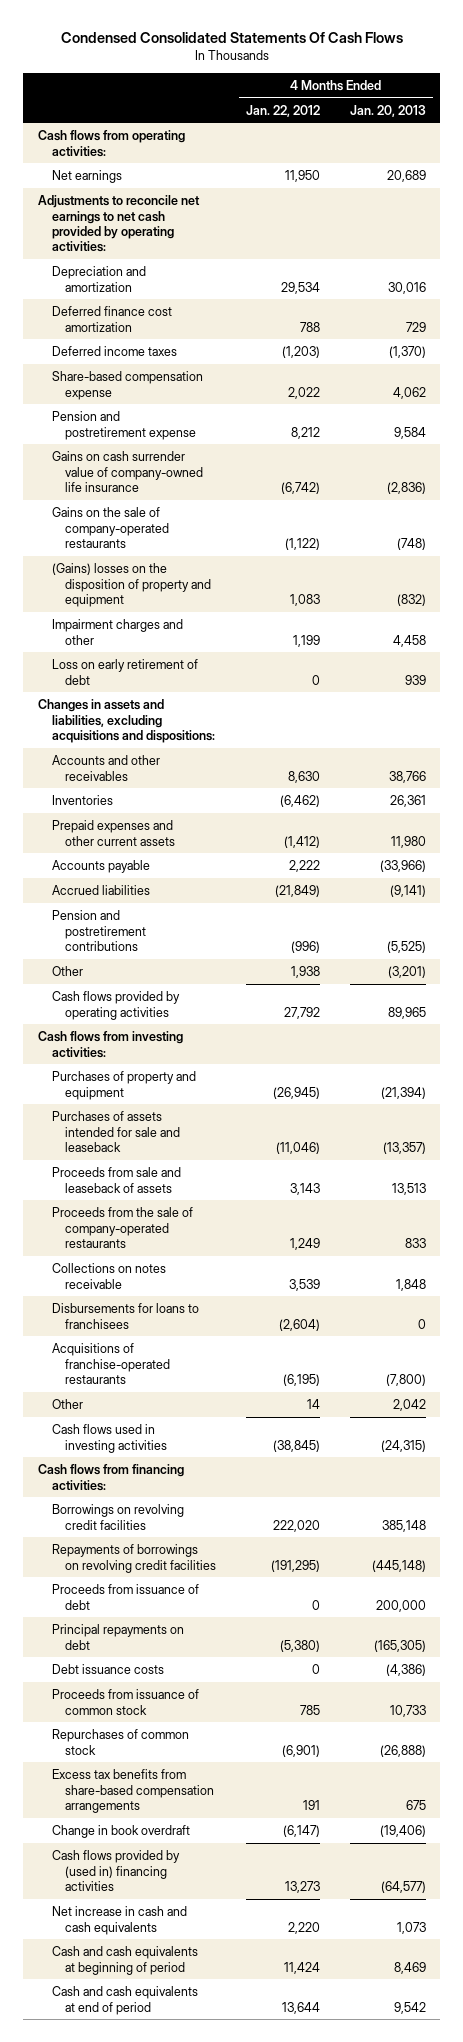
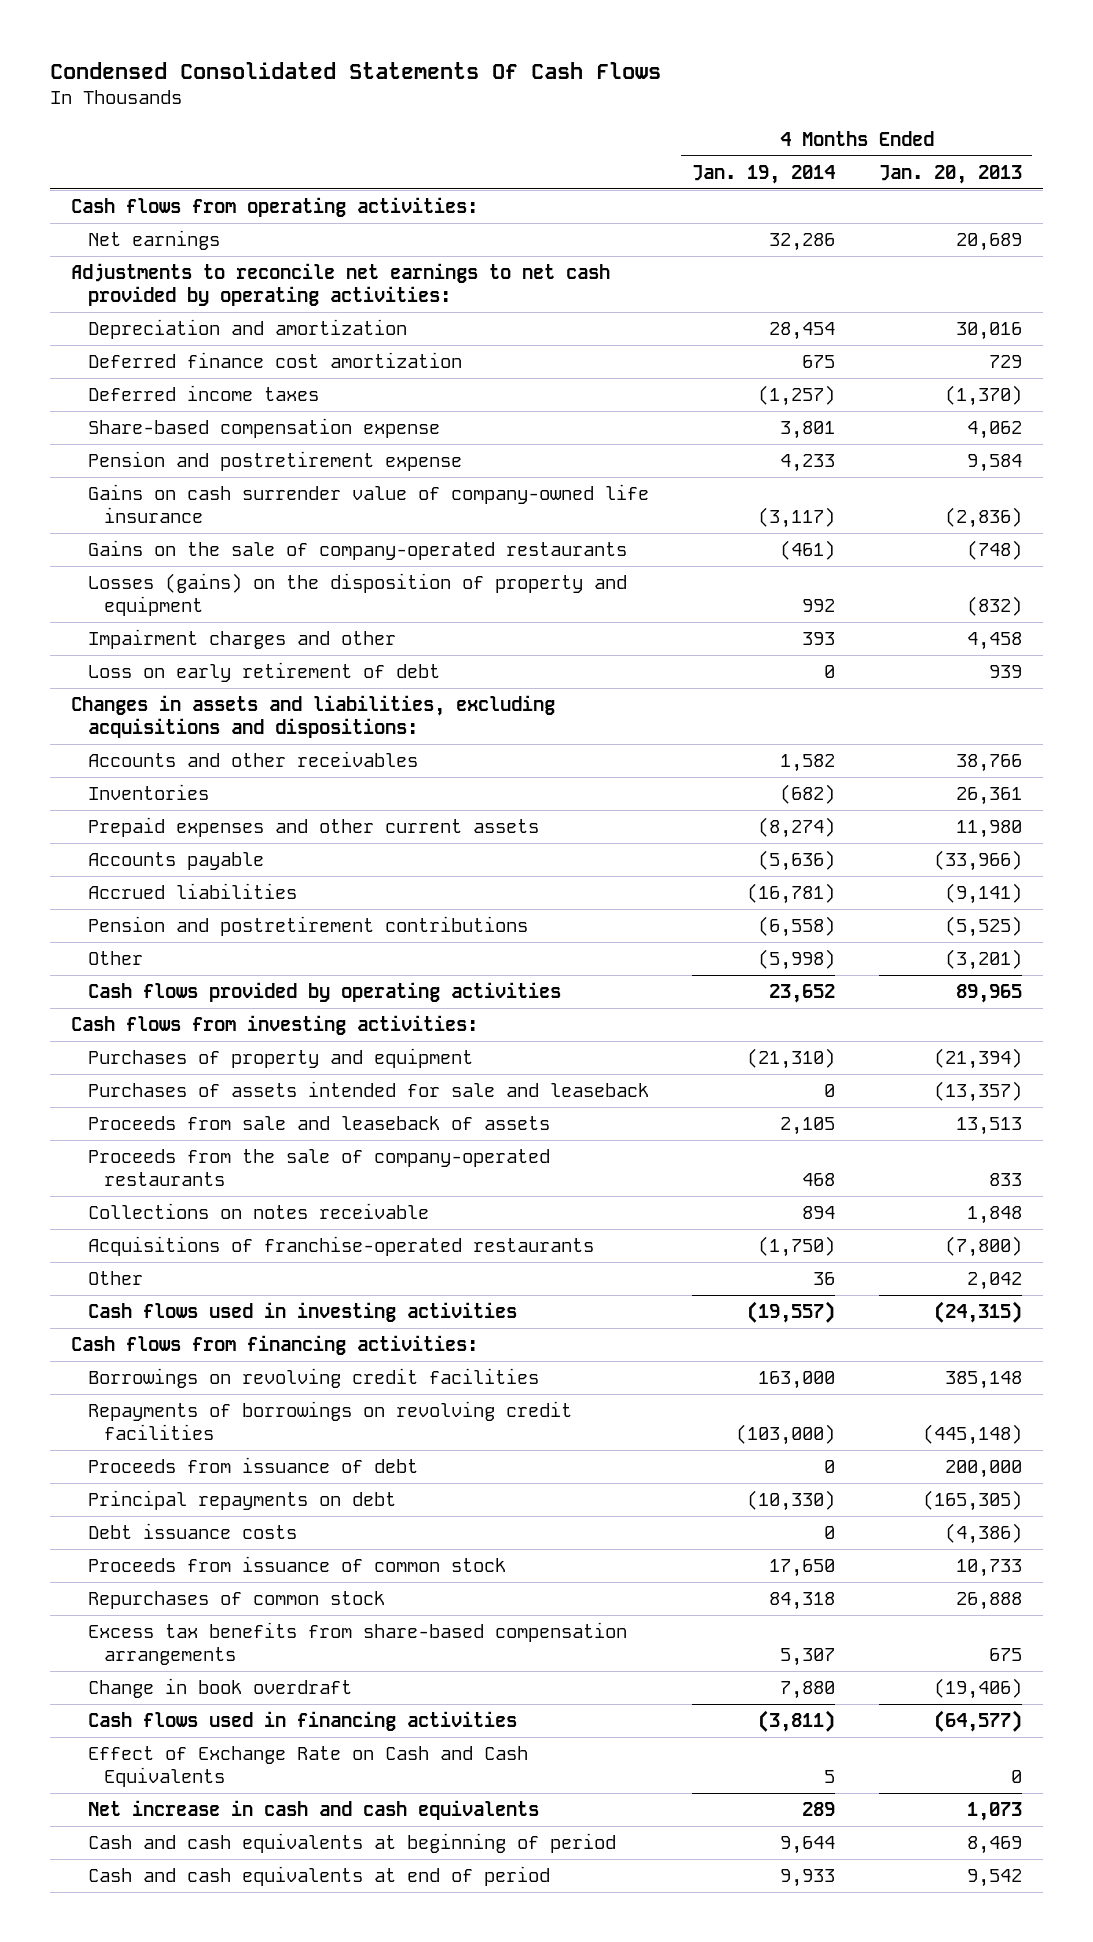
- | 4 Months Ended Jan. 22, 2012 | 4 Months Ended Jan. 20, 2013
+ | 4 Months Ended Jan. 19, 2014 | 4 Months Ended Jan. 20, 2013
- (Gains) losses on the disposition of property and equipment | 1,083 | (832)
+ Losses (gains) on the disposition of property and equipment | 992 | (832)
- Disbursements for loans to franchisees | (2,604) | 0
- Repurchases of common stock | (6,901) | (26,888)
+ Repurchases of common stock | 84,318 | 26,888
- Cash flows provided by (used in) financing activities | 13,273 | (64,577)
+ Cash flows used in financing activities | (3,811) | (64,577)
+ Effect of Exchange Rate on Cash and Cash Equivalents | 5 | 0

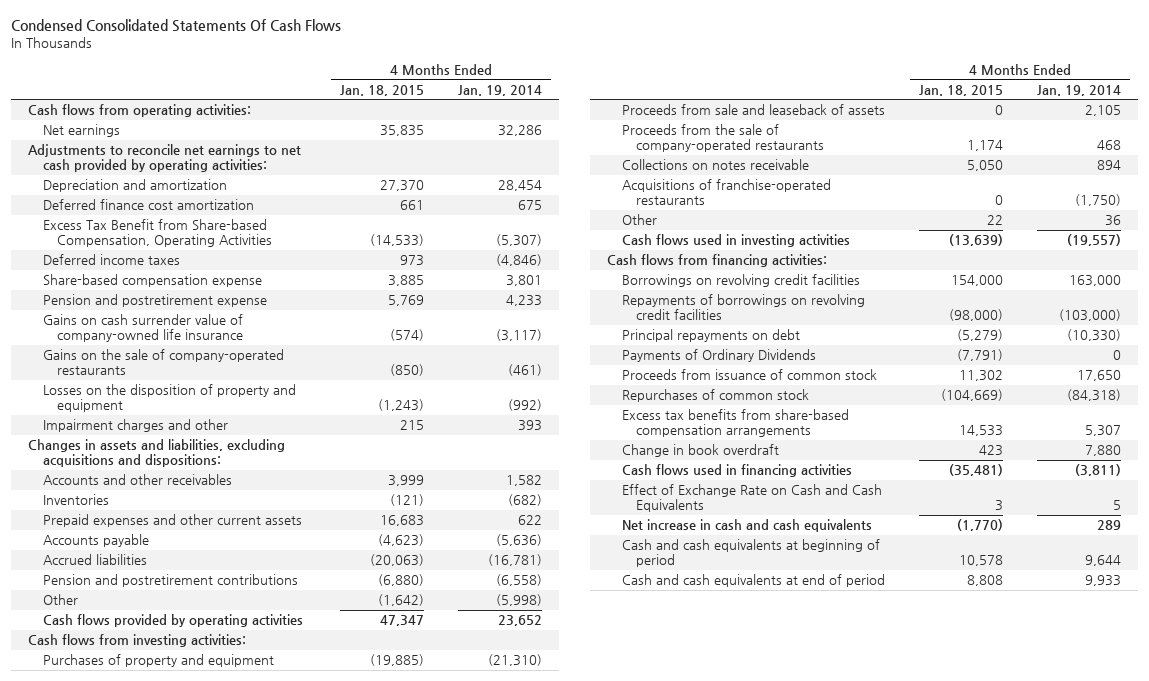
- | 4 Months Ended Jan. 19, 2014 | 4 Months Ended Jan. 20, 2013
+ | 4 Months Ended Jan. 18, 2015 | 4 Months Ended Jan. 19, 2014
- Deferred income taxes | (1,257) | (1,370)
+ Excess Tax Benefit from Share-based Compensation, Operating Activities | (14,533) | (5,307)
+ Deferred income taxes | 973 | (4,846)
- Losses (gains) on the disposition of property and equipment | 992 | (832)
+ Losses on the disposition of property and equipment | (1,243) | (992)
- Loss on early retirement of debt | 0 | 939
- Prepaid expenses and other current assets | (8,274) | 11,980
+ Prepaid expenses and other current assets | 16,683 | 622
- Purchases of assets intended for sale and leaseback | 0 | (13,357)
- Proceeds from issuance of debt | 0 | 200,000
- Debt issuance costs | 0 | (4,386)
+ Payments of Ordinary Dividends | (7,791) | 0
- Repurchases of common stock | 84,318 | 26,888
+ Repurchases of common stock | (104,669) | (84,318)

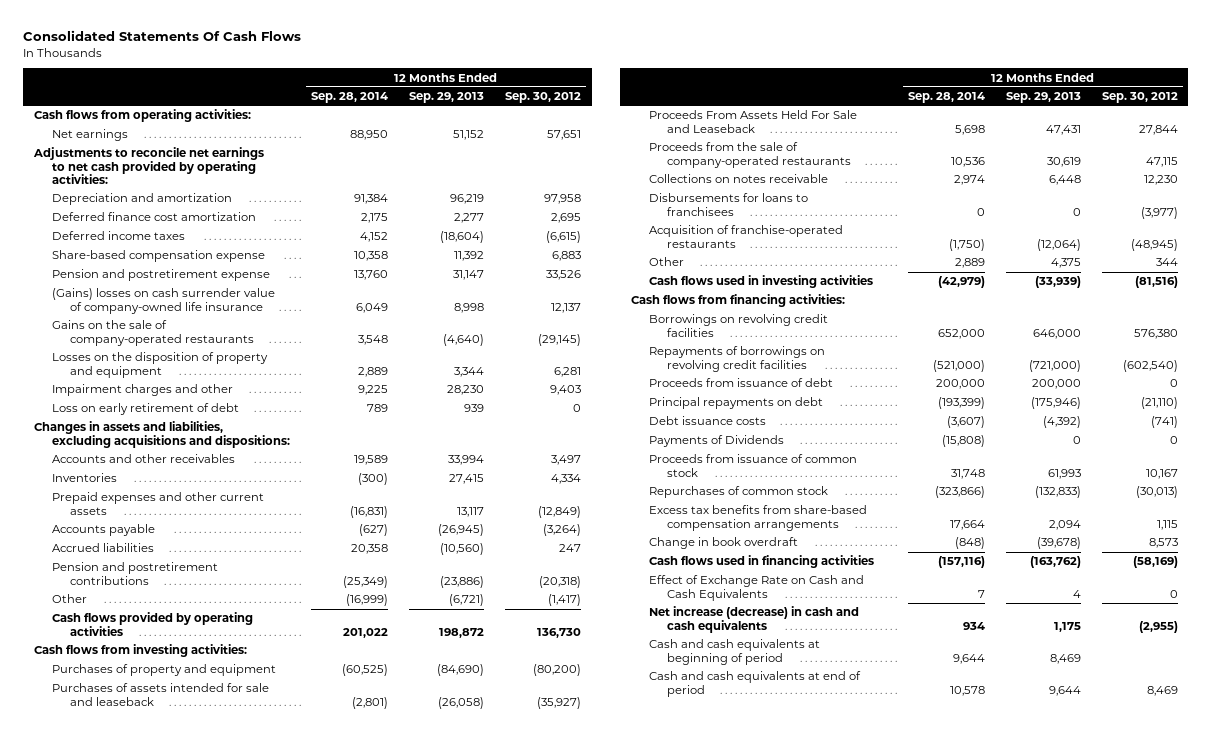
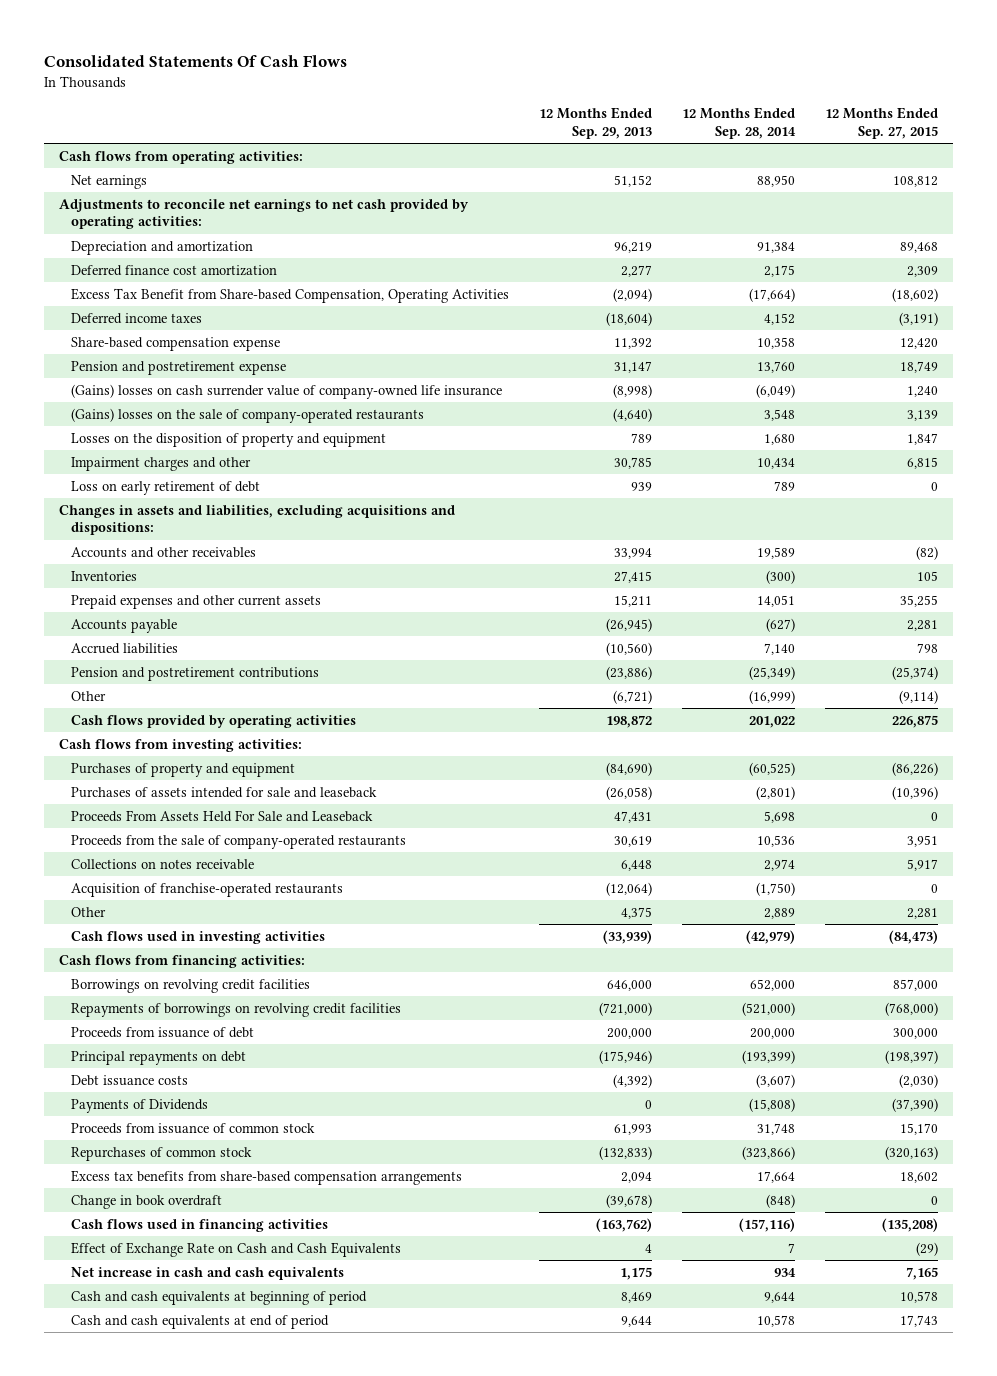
- | 12 Months Ended Sep. 28, 2014 | 12 Months Ended Sep. 29, 2013 | 12 Months Ended Sep. 30, 2012
+ | 12 Months Ended Sep. 29, 2013 | 12 Months Ended Sep. 28, 2014 | 12 Months Ended Sep. 27, 2015
+ Excess Tax Benefit from Share-based Compensation, Operating Activities | (2,094) | (17,664) | (18,602)
- (Gains) losses on cash surrender value of company-owned life insurance | 6,049 | 8,998 | 12,137
- Gains on the sale of company-operated restaurants | 3,548 | (4,640) | (29,145)
- Losses on the disposition of property and equipment | 2,889 | 3,344 | 6,281
- Impairment charges and other | 9,225 | 28,230 | 9,403
+ (Gains) losses on cash surrender value of company-owned life insurance | (8,998) | (6,049) | 1,240
+ (Gains) losses on the sale of company-operated restaurants | (4,640) | 3,548 | 3,139
+ Losses on the disposition of property and equipment | 789 | 1,680 | 1,847
+ Impairment charges and other | 30,785 | 10,434 | 6,815
- Prepaid expenses and other current assets | (16,831) | 13,117 | (12,849)
+ Prepaid expenses and other current assets | 15,211 | 14,051 | 35,255
- Accrued liabilities | 20,358 | (10,560) | 247
+ Accrued liabilities | (10,560) | 7,140 | 798
- Disbursements for loans to franchisees | 0 | 0 | (3,977)
- Net increase (decrease) in cash and cash equivalents | 934 | 1,175 | (2,955)
+ Net increase in cash and cash equivalents | 1,175 | 934 | 7,165

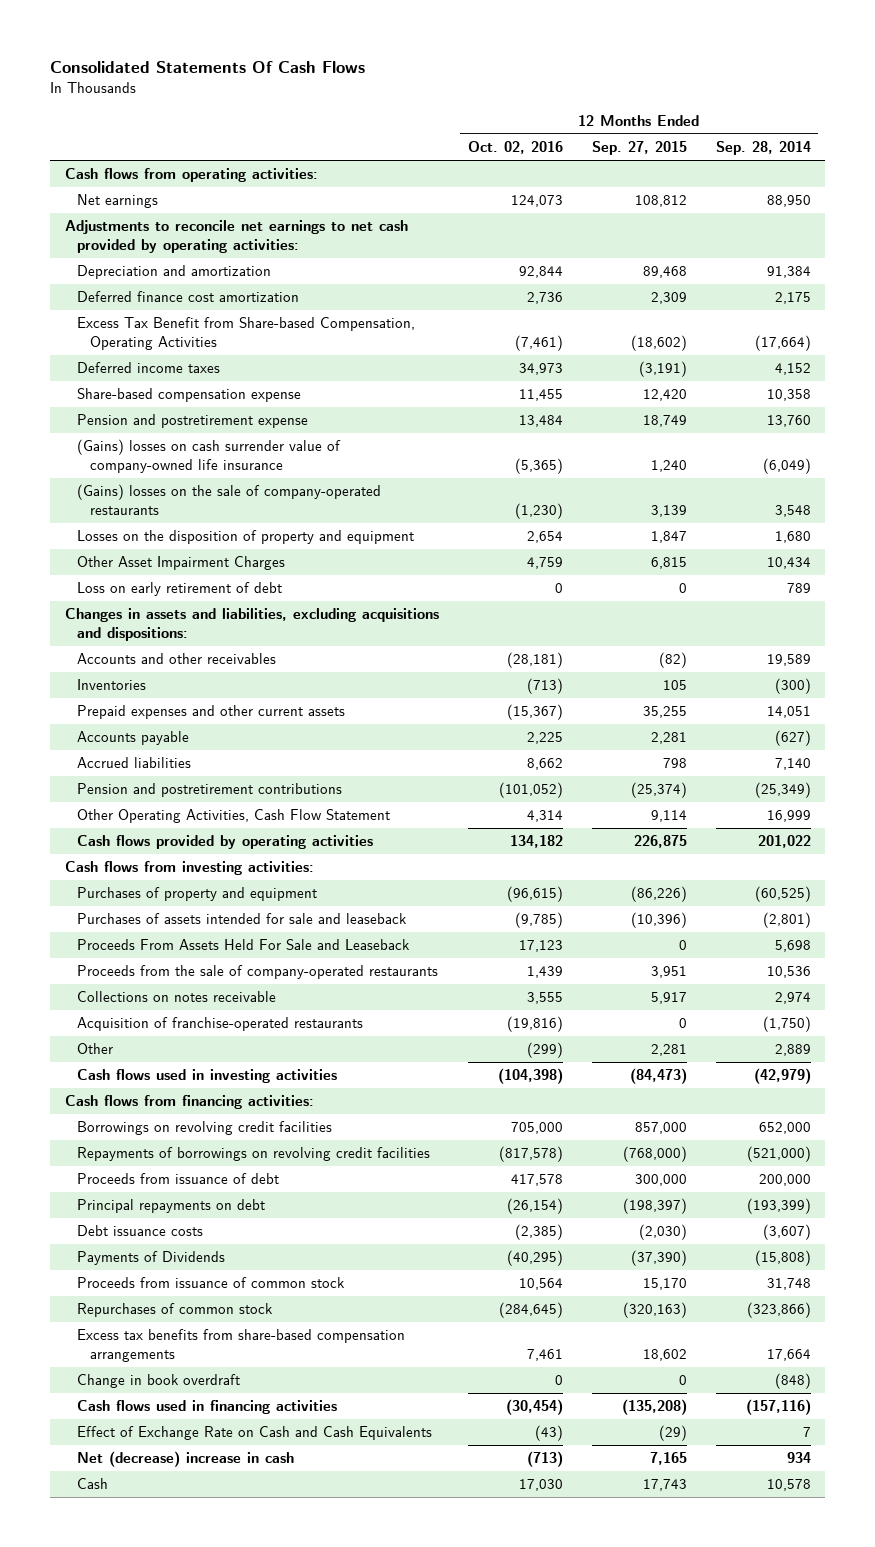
- | 12 Months Ended Sep. 29, 2013 | 12 Months Ended Sep. 28, 2014 | 12 Months Ended Sep. 27, 2015
+ | 12 Months Ended Oct. 02, 2016 | 12 Months Ended Sep. 27, 2015 | 12 Months Ended Sep. 28, 2014
- Impairment charges and other | 30,785 | 10,434 | 6,815
+ Other Asset Impairment Charges | 4,759 | 6,815 | 10,434
- Other | (6,721) | (16,999) | (9,114)
+ Other Operating Activities, Cash Flow Statement | 4,314 | 9,114 | 16,999
- Net increase in cash and cash equivalents | 1,175 | 934 | 7,165
- Cash and cash equivalents at beginning of period | 8,469 | 9,644 | 10,578
- Cash and cash equivalents at end of period | 9,644 | 10,578 | 17,743
+ Net (decrease) increase in cash | (713) | 7,165 | 934
+ Cash | 17,030 | 17,743 | 10,578

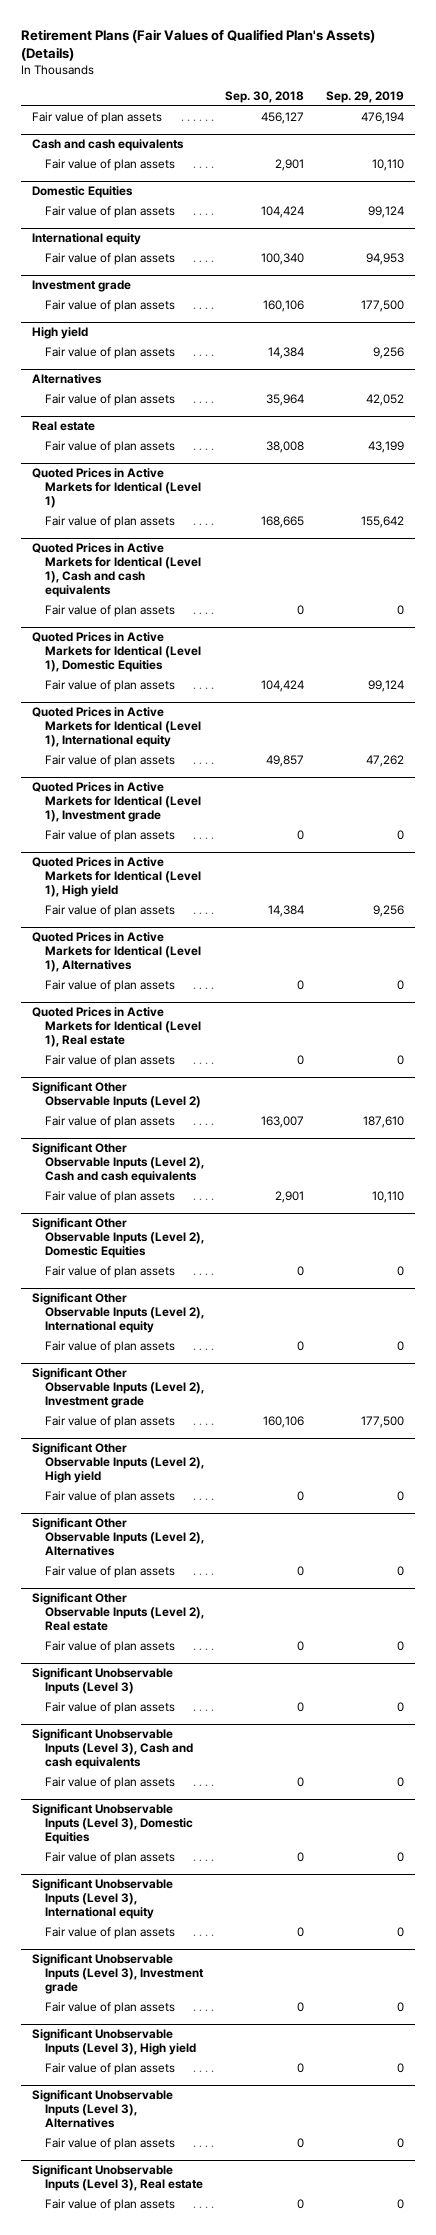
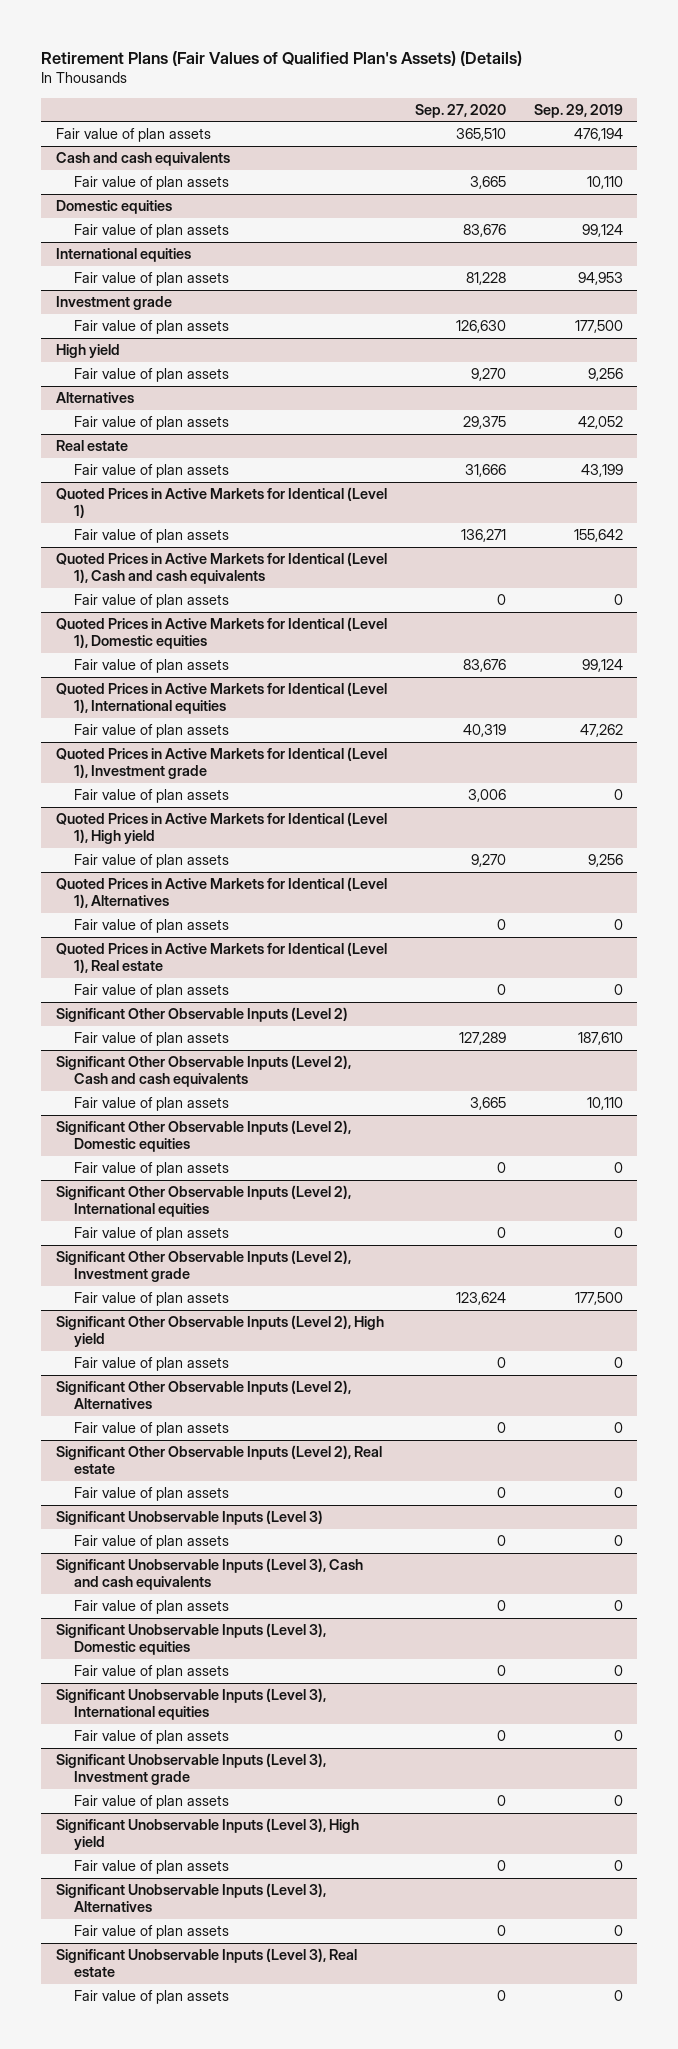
- | Sep. 30, 2018 | Sep. 29, 2019
+ | Sep. 27, 2020 | Sep. 29, 2019
- Domestic Equities
+ Domestic equities
- International equity
+ International equities
- Quoted Prices in Active Markets for Identical (Level 1), Domestic Equities
+ Quoted Prices in Active Markets for Identical (Level 1), Domestic equities
- Quoted Prices in Active Markets for Identical (Level 1), International equity
+ Quoted Prices in Active Markets for Identical (Level 1), International equities
- Significant Other Observable Inputs (Level 2), Domestic Equities
+ Significant Other Observable Inputs (Level 2), Domestic equities
- Significant Other Observable Inputs (Level 2), International equity
+ Significant Other Observable Inputs (Level 2), International equities
- Significant Unobservable Inputs (Level 3), Domestic Equities
+ Significant Unobservable Inputs (Level 3), Domestic equities
- Significant Unobservable Inputs (Level 3), International equity
+ Significant Unobservable Inputs (Level 3), International equities

